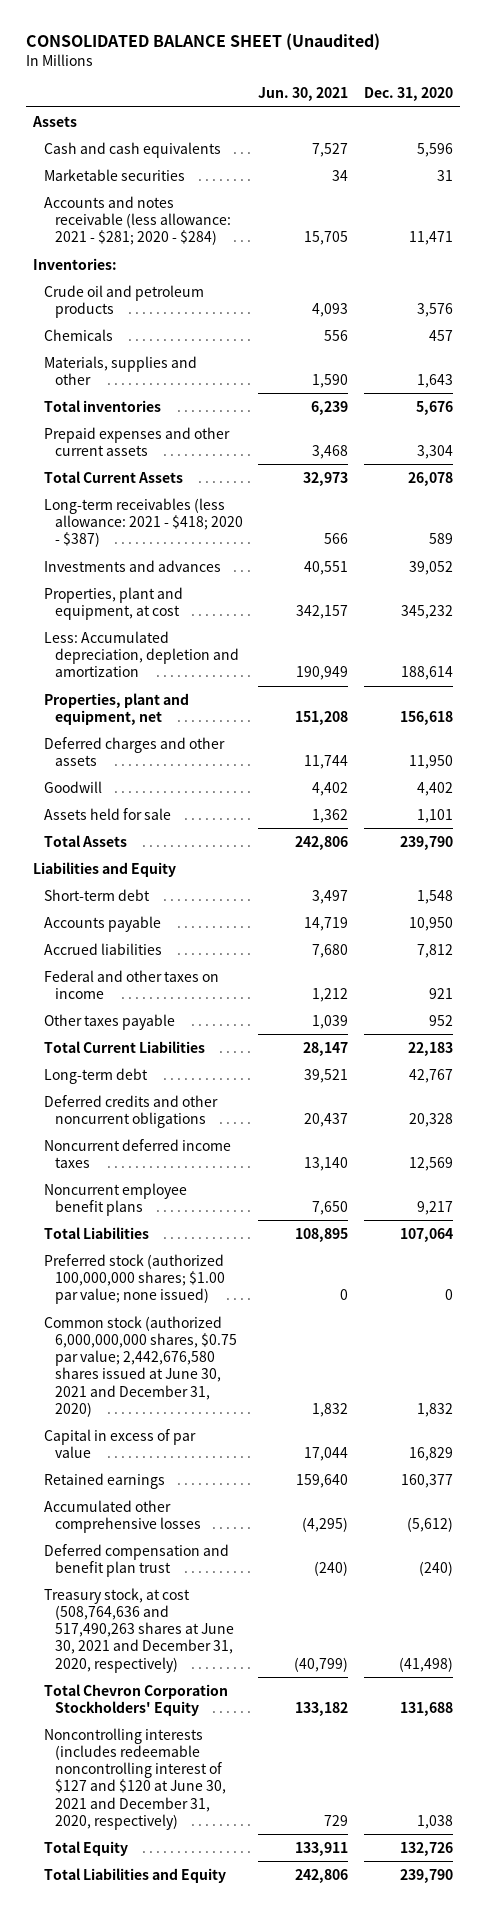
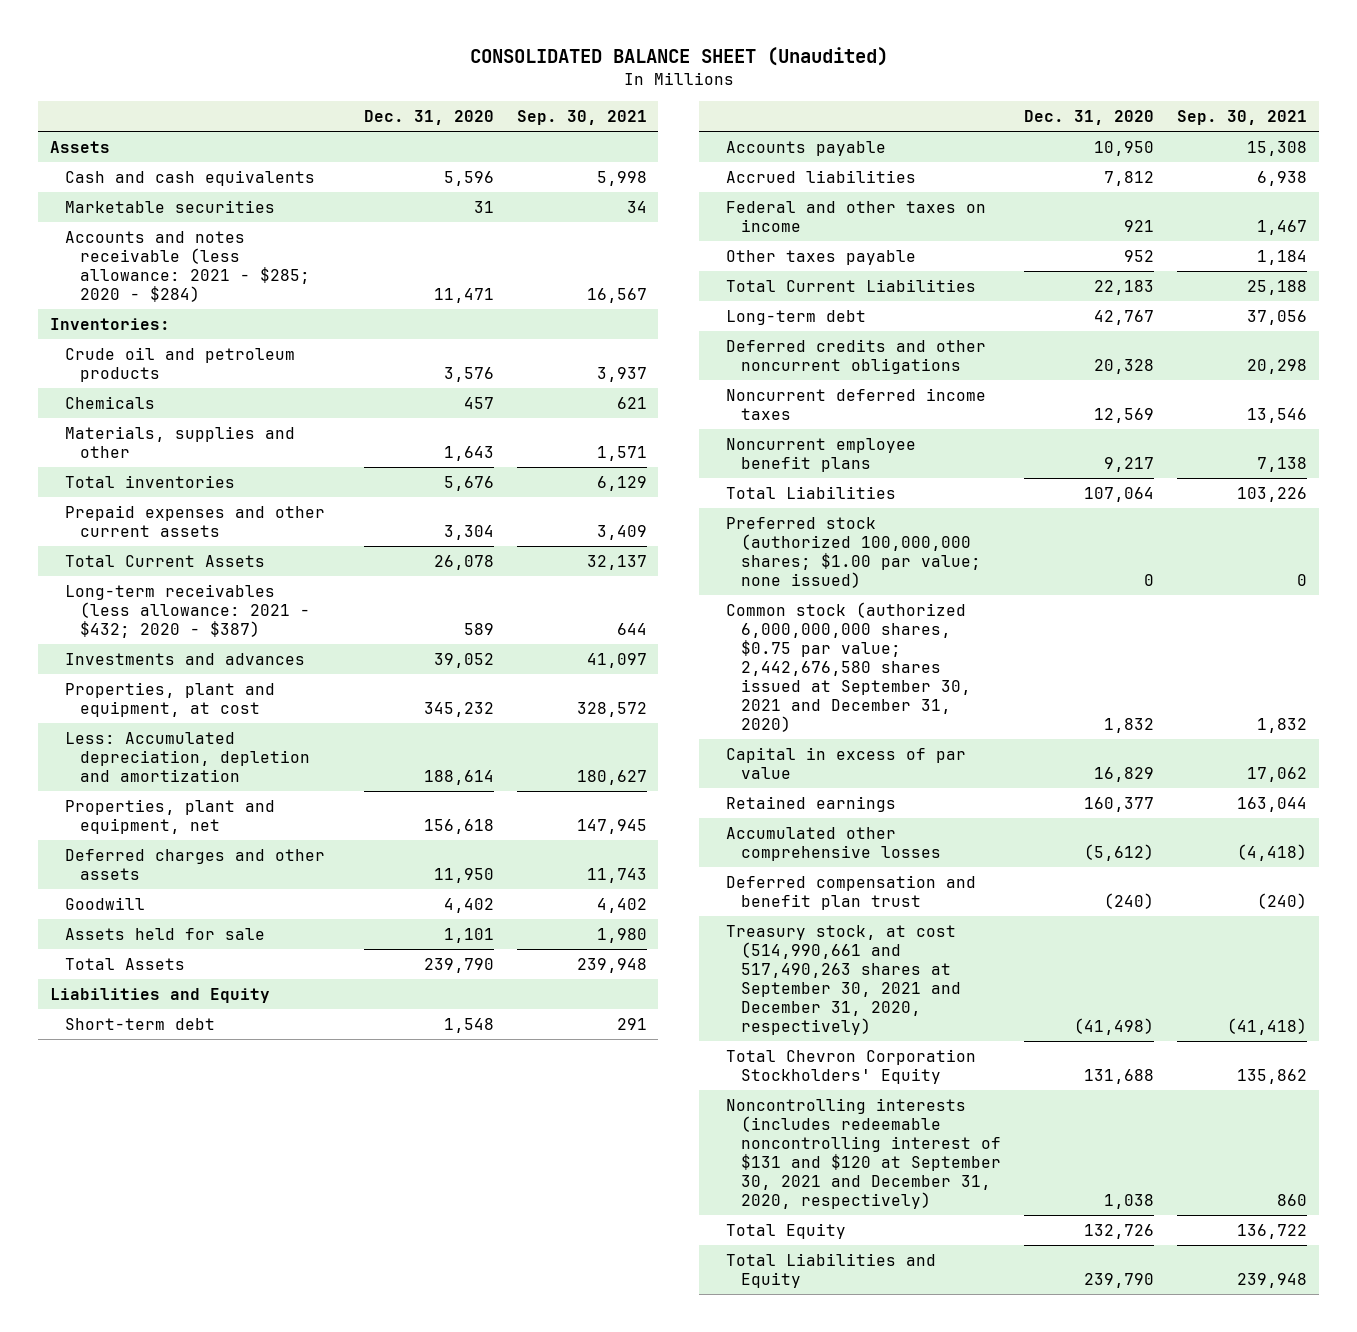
- | Jun. 30, 2021 | Dec. 31, 2020
+ | Dec. 31, 2020 | Sep. 30, 2021
- Accounts and notes receivable (less allowance: 2021 - $281; 2020 - $284) | 15,705 | 11,471
+ Accounts and notes receivable (less allowance: 2021 - $285; 2020 - $284) | 11,471 | 16,567
- Long-term receivables (less allowance: 2021 - $418; 2020 - $387) | 566 | 589
+ Long-term receivables (less allowance: 2021 - $432; 2020 - $387) | 589 | 644
- Common stock (authorized 6,000,000,000 shares, $0.75 par value; 2,442,676,580 shares issued at June 30, 2021 and December 31, 2020) | 1,832 | 1,832
+ Common stock (authorized 6,000,000,000 shares, $0.75 par value; 2,442,676,580 shares issued at September 30, 2021 and December 31, 2020) | 1,832 | 1,832
- Treasury stock, at cost (508,764,636 and 517,490,263 shares at June 30, 2021 and December 31, 2020, respectively) | (40,799) | (41,498)
+ Treasury stock, at cost (514,990,661 and 517,490,263 shares at September 30, 2021 and December 31, 2020, respectively) | (41,498) | (41,418)
- Noncontrolling interests (includes redeemable noncontrolling interest of $127 and $120 at June 30, 2021 and December 31, 2020, respectively) | 729 | 1,038
+ Noncontrolling interests (includes redeemable noncontrolling interest of $131 and $120 at September 30, 2021 and December 31, 2020, respectively) | 1,038 | 860

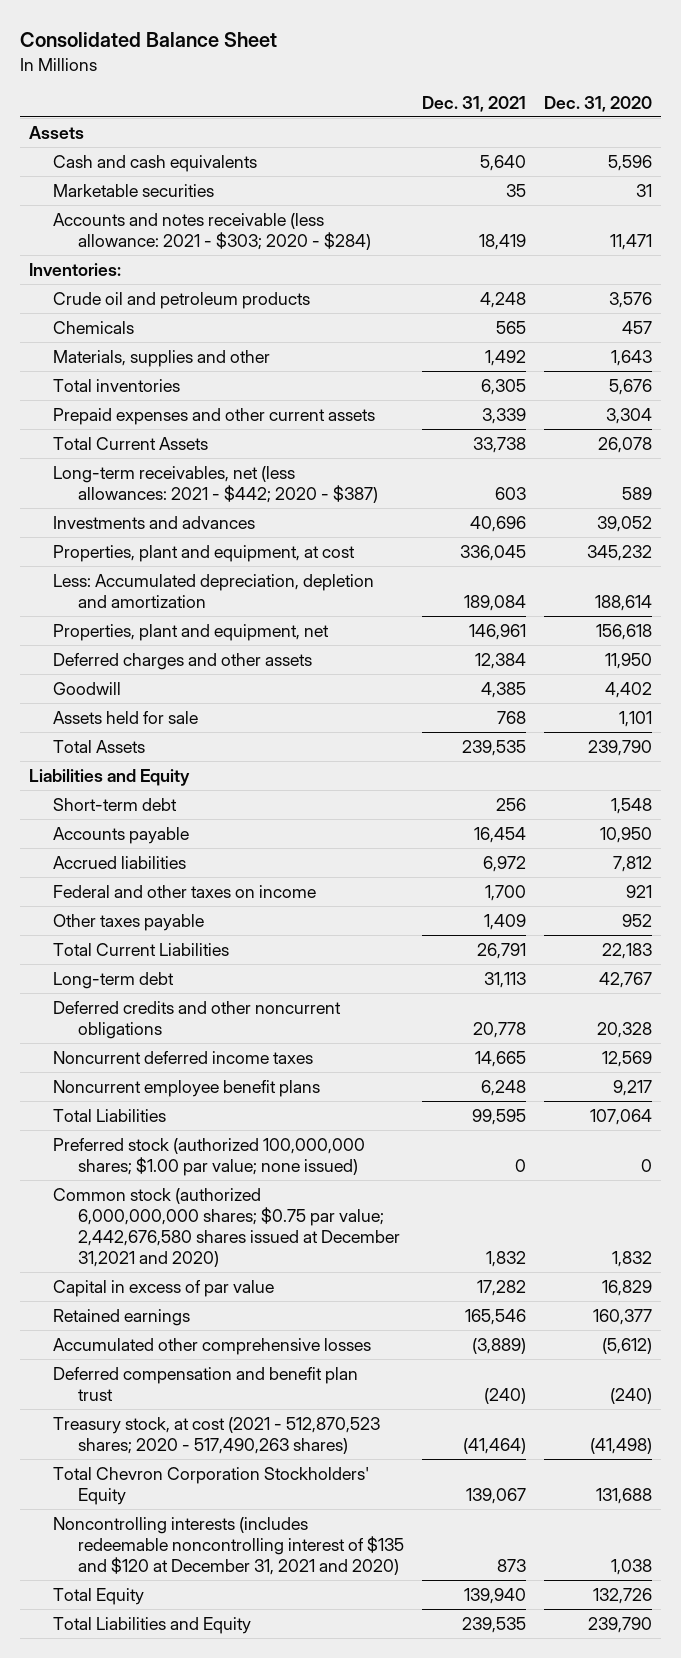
- CONSOLIDATED BALANCE SHEET (Unaudited)
+ Consolidated Balance Sheet
- | Dec. 31, 2020 | Sep. 30, 2021
+ | Dec. 31, 2021 | Dec. 31, 2020
- Accounts and notes receivable (less allowance: 2021 - $285; 2020 - $284) | 11,471 | 16,567
+ Accounts and notes receivable (less allowance: 2021 - $303; 2020 - $284) | 18,419 | 11,471
- Long-term receivables (less allowance: 2021 - $432; 2020 - $387) | 589 | 644
+ Long-term receivables, net (less allowances: 2021 - $442; 2020 - $387) | 603 | 589
- Common stock (authorized 6,000,000,000 shares, $0.75 par value; 2,442,676,580 shares issued at September 30, 2021 and December 31, 2020) | 1,832 | 1,832
+ Common stock (authorized 6,000,000,000 shares; $0.75 par value; 2,442,676,580 shares issued at December 31,2021 and 2020) | 1,832 | 1,832
- Treasury stock, at cost (514,990,661 and 517,490,263 shares at September 30, 2021 and December 31, 2020, respectively) | (41,498) | (41,418)
+ Treasury stock, at cost (2021 - 512,870,523 shares; 2020 - 517,490,263 shares) | (41,464) | (41,498)
- Noncontrolling interests (includes redeemable noncontrolling interest of $131 and $120 at September 30, 2021 and December 31, 2020, respectively) | 1,038 | 860
+ Noncontrolling interests (includes redeemable noncontrolling interest of $135 and $120 at December 31, 2021 and 2020) | 873 | 1,038

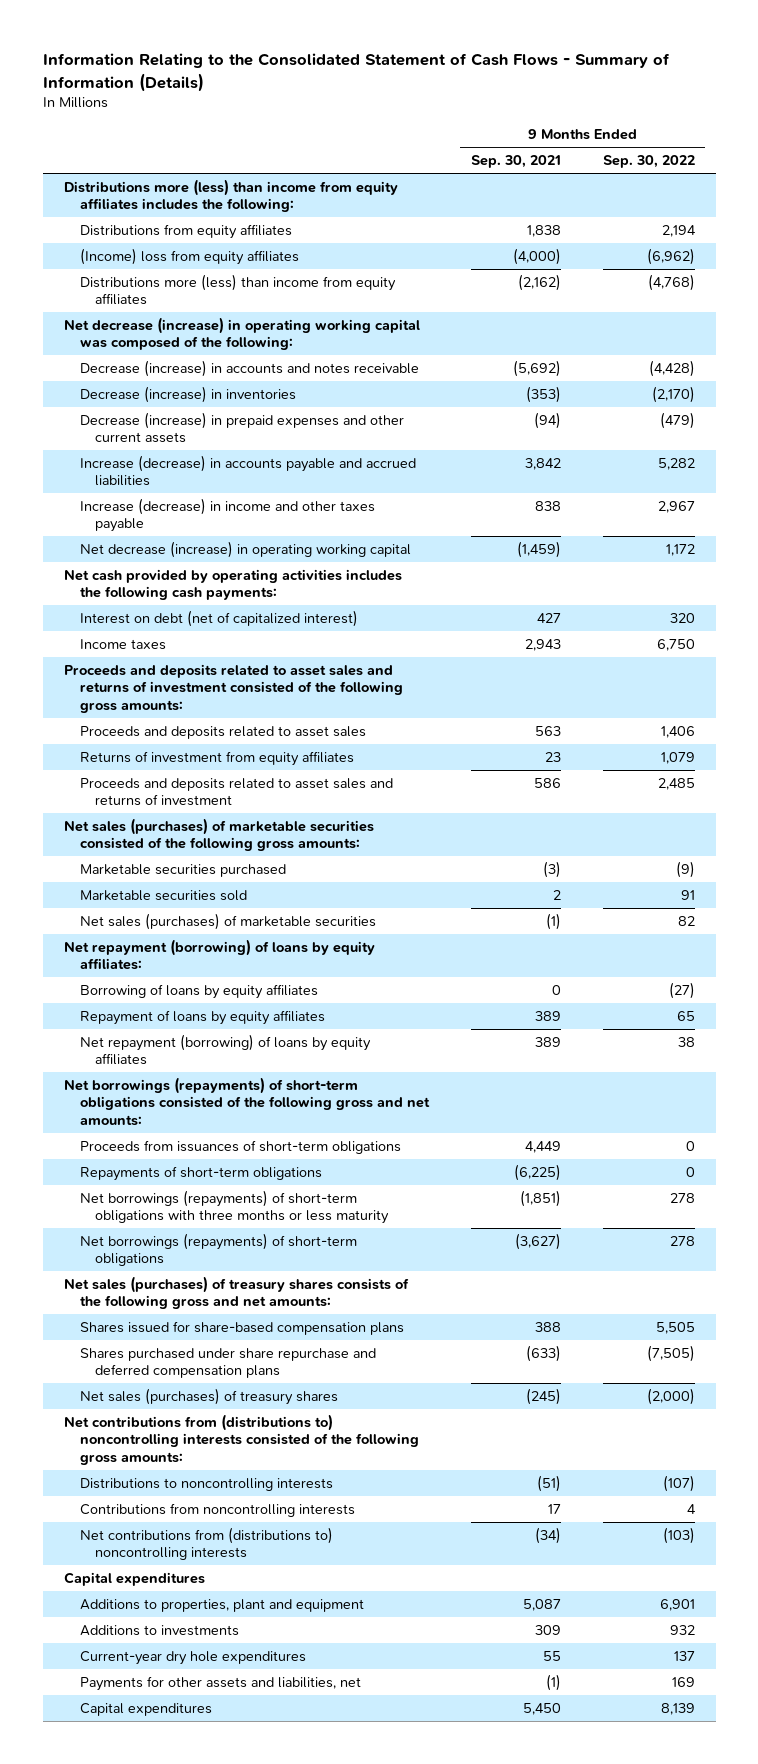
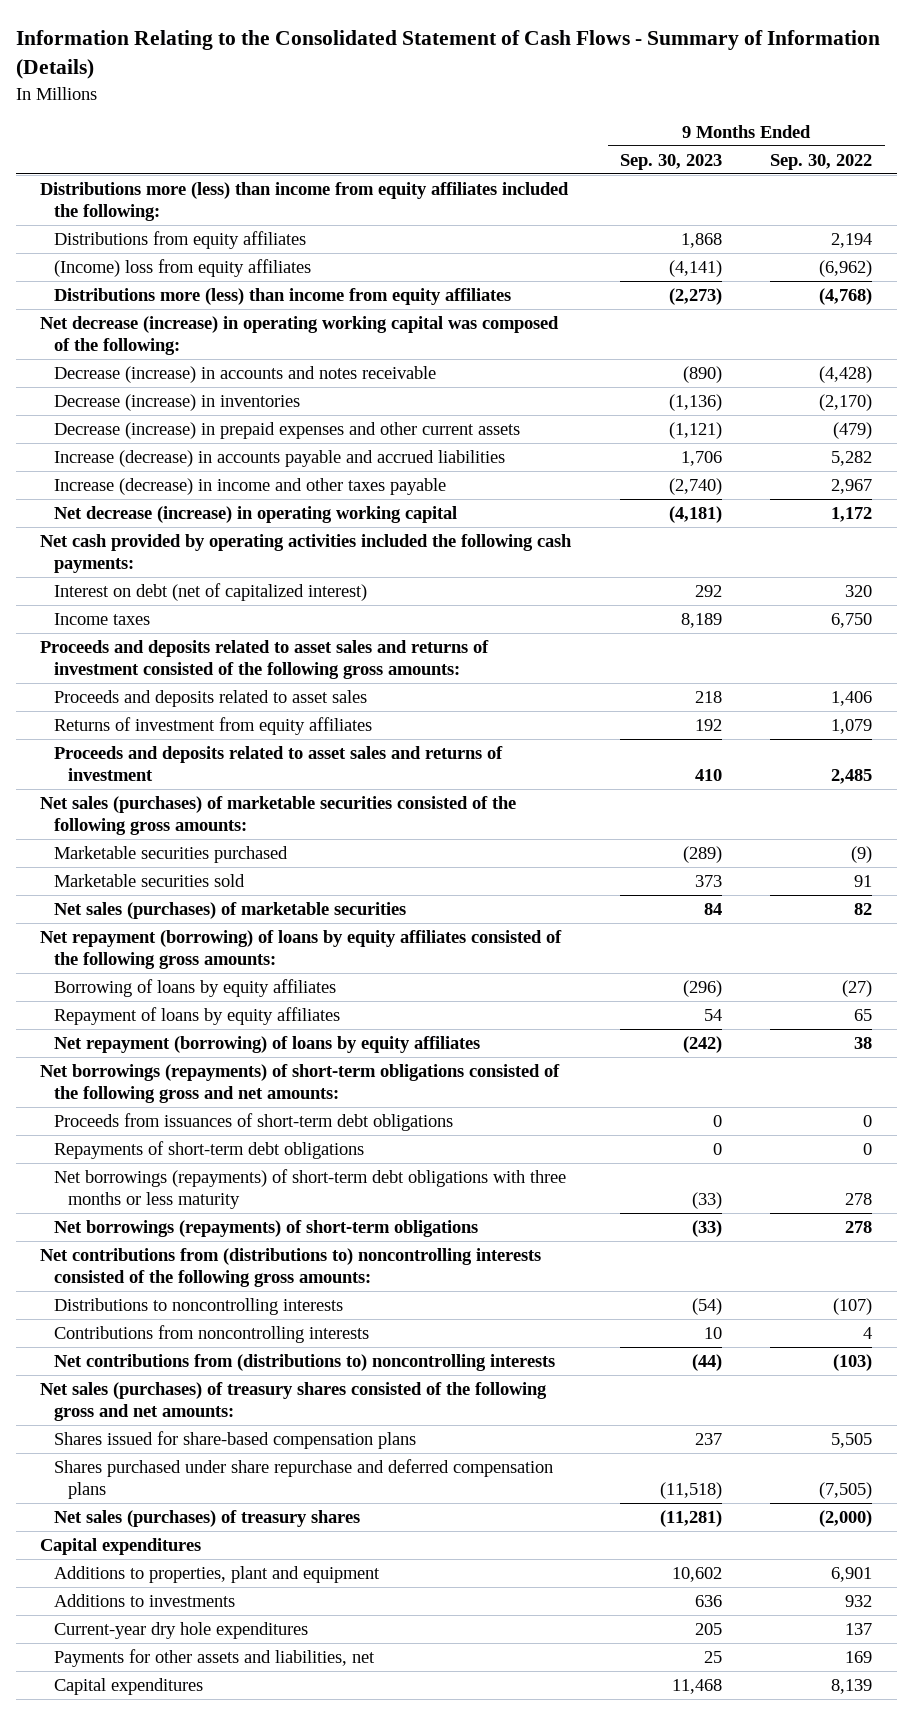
- | 9 Months Ended Sep. 30, 2021 | 9 Months Ended Sep. 30, 2022
+ | 9 Months Ended Sep. 30, 2023 | 9 Months Ended Sep. 30, 2022
- Distributions more (less) than income from equity affiliates includes the following:
+ Distributions more (less) than income from equity affiliates included the following:
- Net cash provided by operating activities includes the following cash payments:
+ Net cash provided by operating activities included the following cash payments:
- Net repayment (borrowing) of loans by equity affiliates:
+ Net repayment (borrowing) of loans by equity affiliates consisted of the following gross amounts:
- Proceeds from issuances of short-term obligations | 4,449 | 0
- Repayments of short-term obligations | (6,225) | 0
- Net borrowings (repayments) of short-term obligations with three months or less maturity | (1,851) | 278
+ Proceeds from issuances of short-term debt obligations | 0 | 0
+ Repayments of short-term debt obligations | 0 | 0
+ Net borrowings (repayments) of short-term debt obligations with three months or less maturity | (33) | 278
- Net sales (purchases) of treasury shares consists of the following gross and net amounts:
+ Net sales (purchases) of treasury shares consisted of the following gross and net amounts:
moved down: Shares issued for share-based compensation plans | 237 | 5,505
moved down: Shares purchased under share repurchase and deferred compensation plans | (11,518) | (7,505)
moved down: Net sales (purchases) of treasury shares | (11,281) | (2,000)

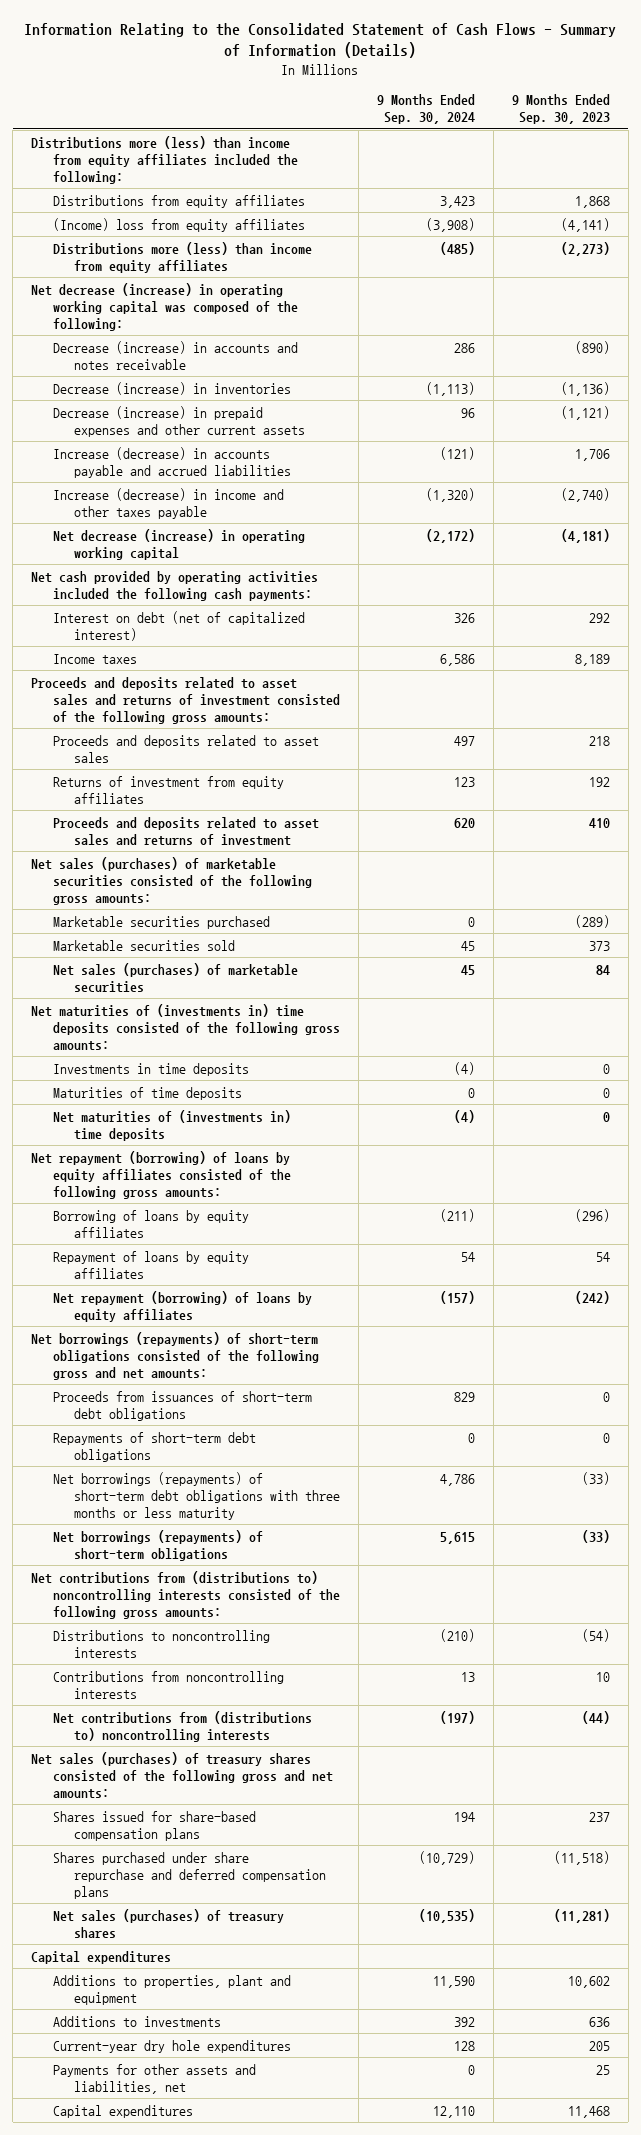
- | 9 Months Ended Sep. 30, 2023 | 9 Months Ended Sep. 30, 2022
+ | 9 Months Ended Sep. 30, 2024 | 9 Months Ended Sep. 30, 2023
+ Net maturities of (investments in) time deposits consisted of the following gross amounts:
+ Investments in time deposits | (4) | 0
+ Maturities of time deposits | 0 | 0
+ Net maturities of (investments in) time deposits | (4) | 0

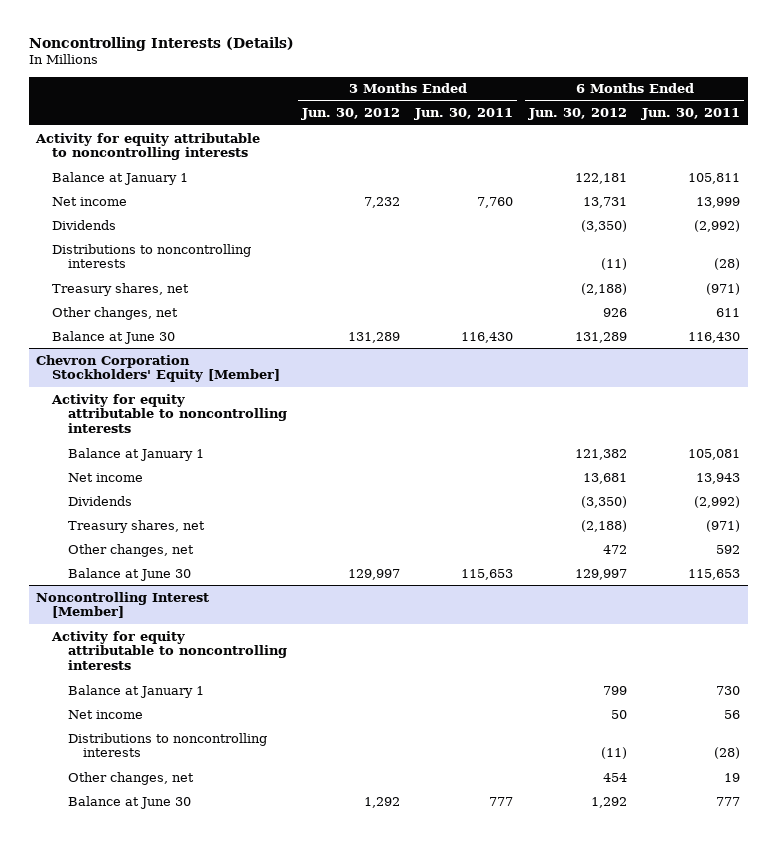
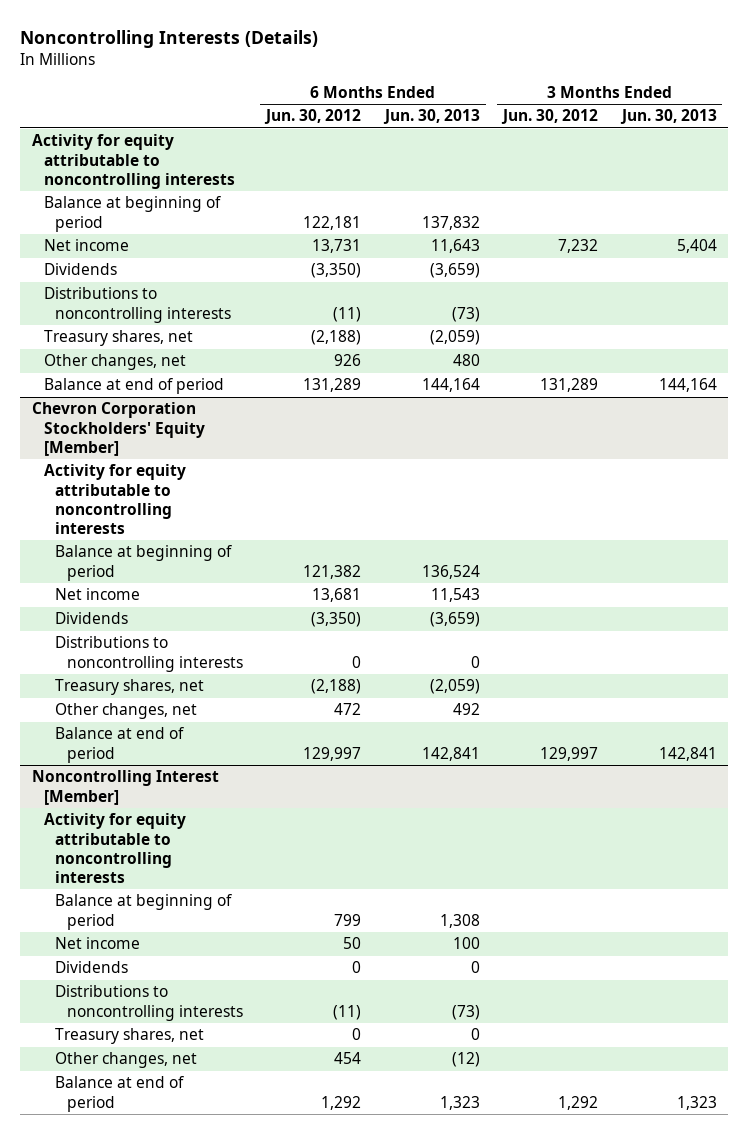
- | 3 Months Ended Jun. 30, 2012 | 3 Months Ended Jun. 30, 2011 | 6 Months Ended Jun. 30, 2012 | 6 Months Ended Jun. 30, 2011
+ | 6 Months Ended Jun. 30, 2012 | 6 Months Ended Jun. 30, 2013 | 3 Months Ended Jun. 30, 2012 | 3 Months Ended Jun. 30, 2013
- Balance at January 1 | | | 122,181 | 105,811
+ Balance at beginning of period | 122,181 | 137,832 | |
- Balance at June 30 | 131,289 | 116,430 | 131,289 | 116,430
+ Balance at end of period | 131,289 | 144,164 | 131,289 | 144,164
@ Chevron Corporation Stockholders' Equity [Member]
- Balance at January 1 | | | 121,382 | 105,081
+ Balance at beginning of period | 121,382 | 136,524 | |
+ Distributions to noncontrolling interests | 0 | 0 | |
- Balance at June 30 | 129,997 | 115,653 | 129,997 | 115,653
+ Balance at end of period | 129,997 | 142,841 | 129,997 | 142,841
@ Noncontrolling Interest [Member]
- Balance at January 1 | | | 799 | 730
+ Balance at beginning of period | 799 | 1,308 | |
+ Dividends | 0 | 0 | |
+ Treasury shares, net | 0 | 0 | |
- Balance at June 30 | 1,292 | 777 | 1,292 | 777
+ Balance at end of period | 1,292 | 1,323 | 1,292 | 1,323

